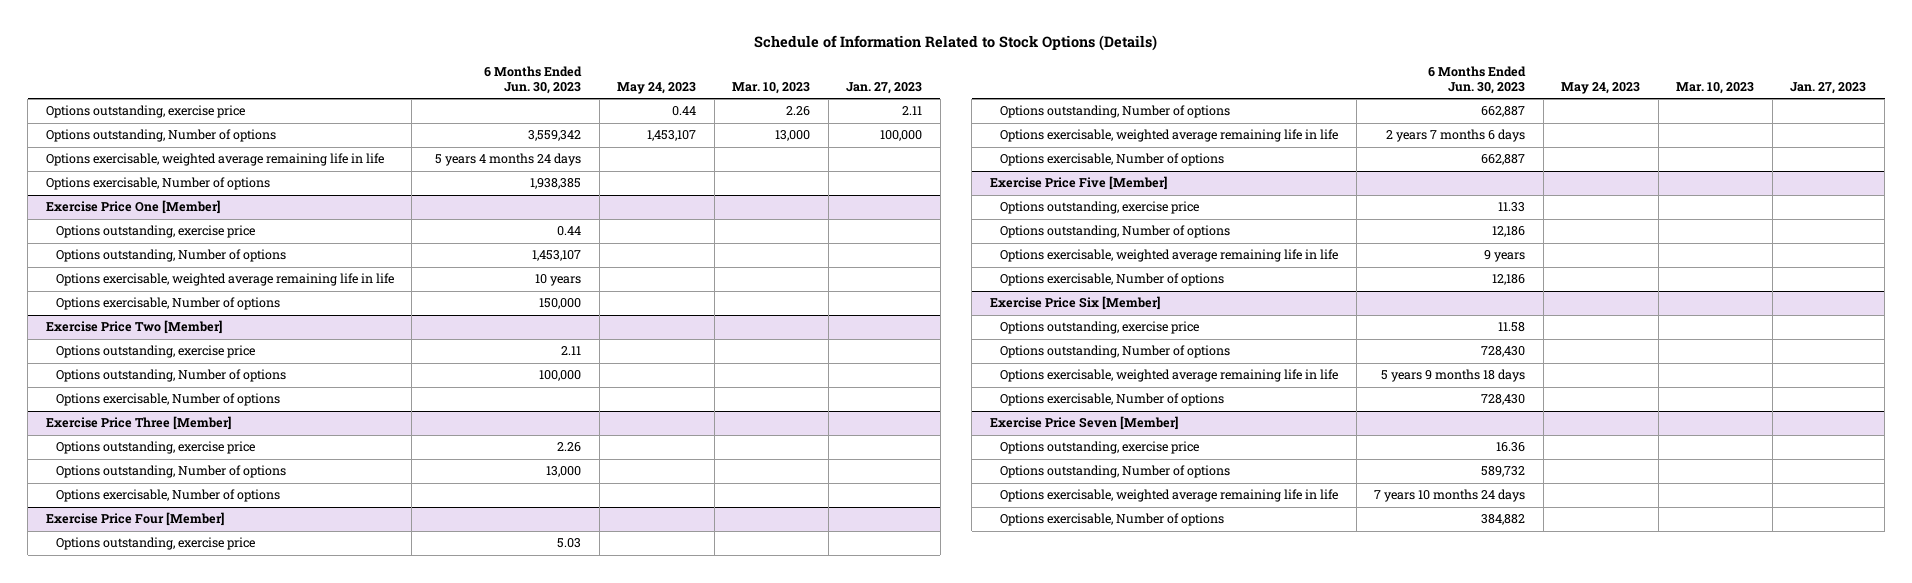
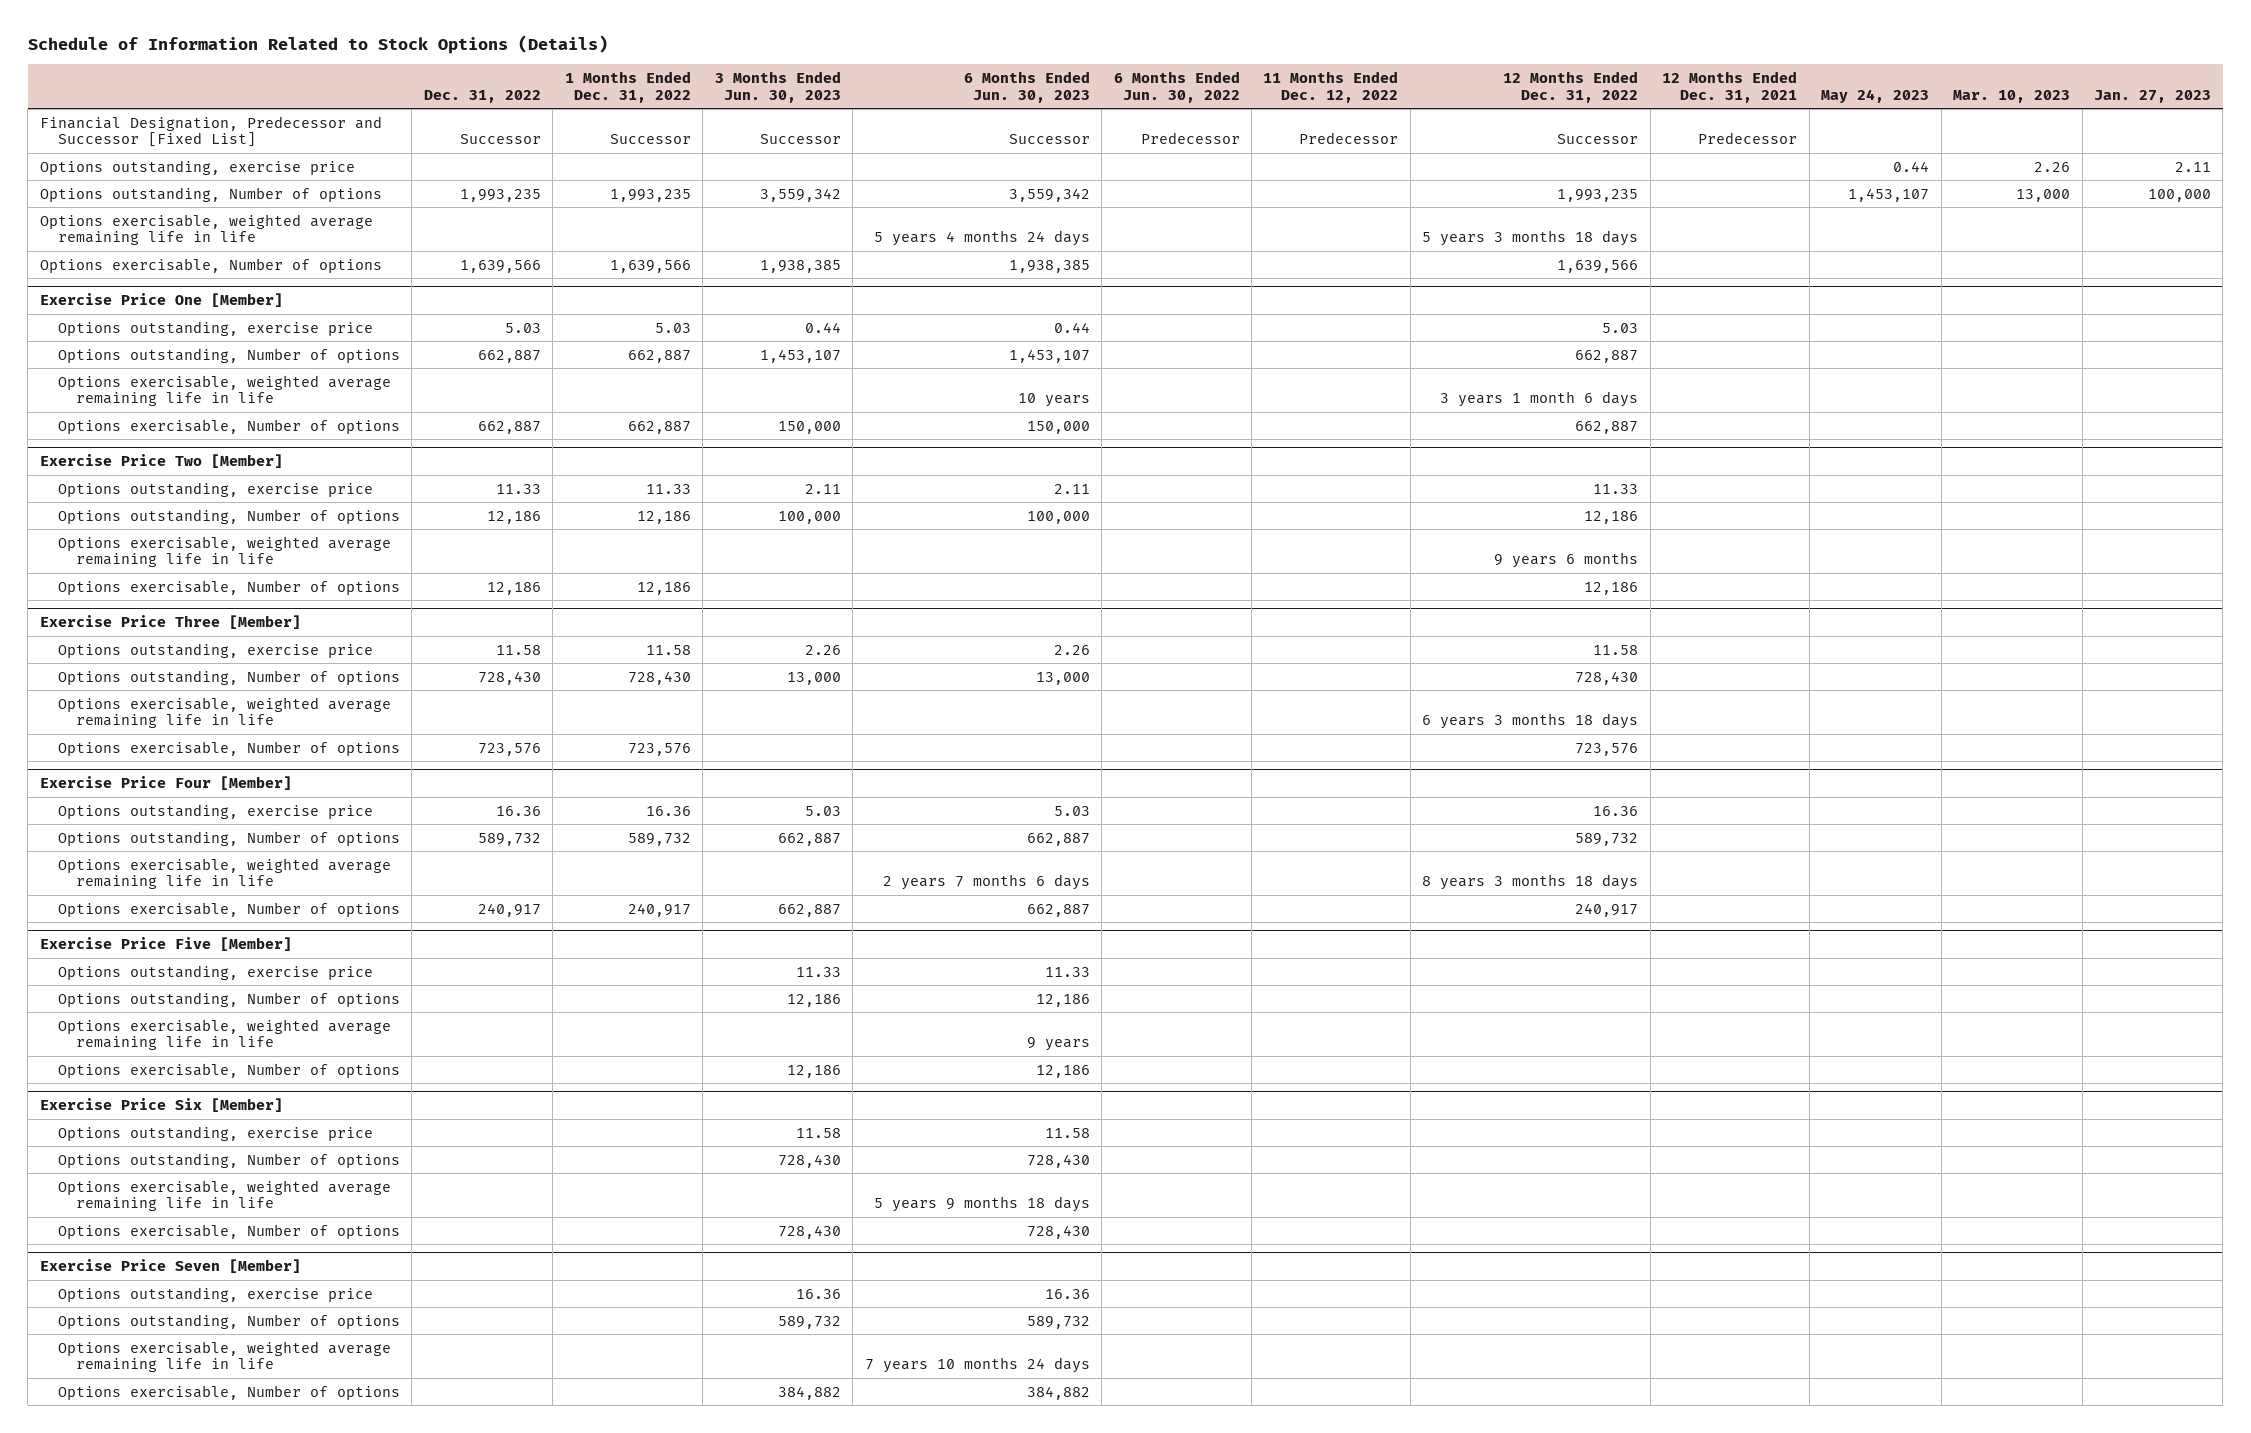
- | 6 Months Ended Jun. 30, 2023 | May 24, 2023 | Mar. 10, 2023 | Jan. 27, 2023
+ | Dec. 31, 2022 | 1 Months Ended Dec. 31, 2022 | 3 Months Ended Jun. 30, 2023 | 6 Months Ended Jun. 30, 2023 | 6 Months Ended Jun. 30, 2022 | 11 Months Ended Dec. 12, 2022 | 12 Months Ended Dec. 31, 2022 | 12 Months Ended Dec. 31, 2021 | May 24, 2023 | Mar. 10, 2023 | Jan. 27, 2023
+ Financial Designation, Predecessor and Successor [Fixed List] | Successor | Successor | Successor | Successor | Predecessor | Predecessor | Successor | Predecessor | | |
@ Exercise Price Two [Member]
+ Options exercisable, weighted average remaining life in life | | | | | | | 9 years 6 months | | | |
@ Exercise Price Three [Member]
+ Options exercisable, weighted average remaining life in life | | | | | | | 6 years 3 months 18 days | | | |

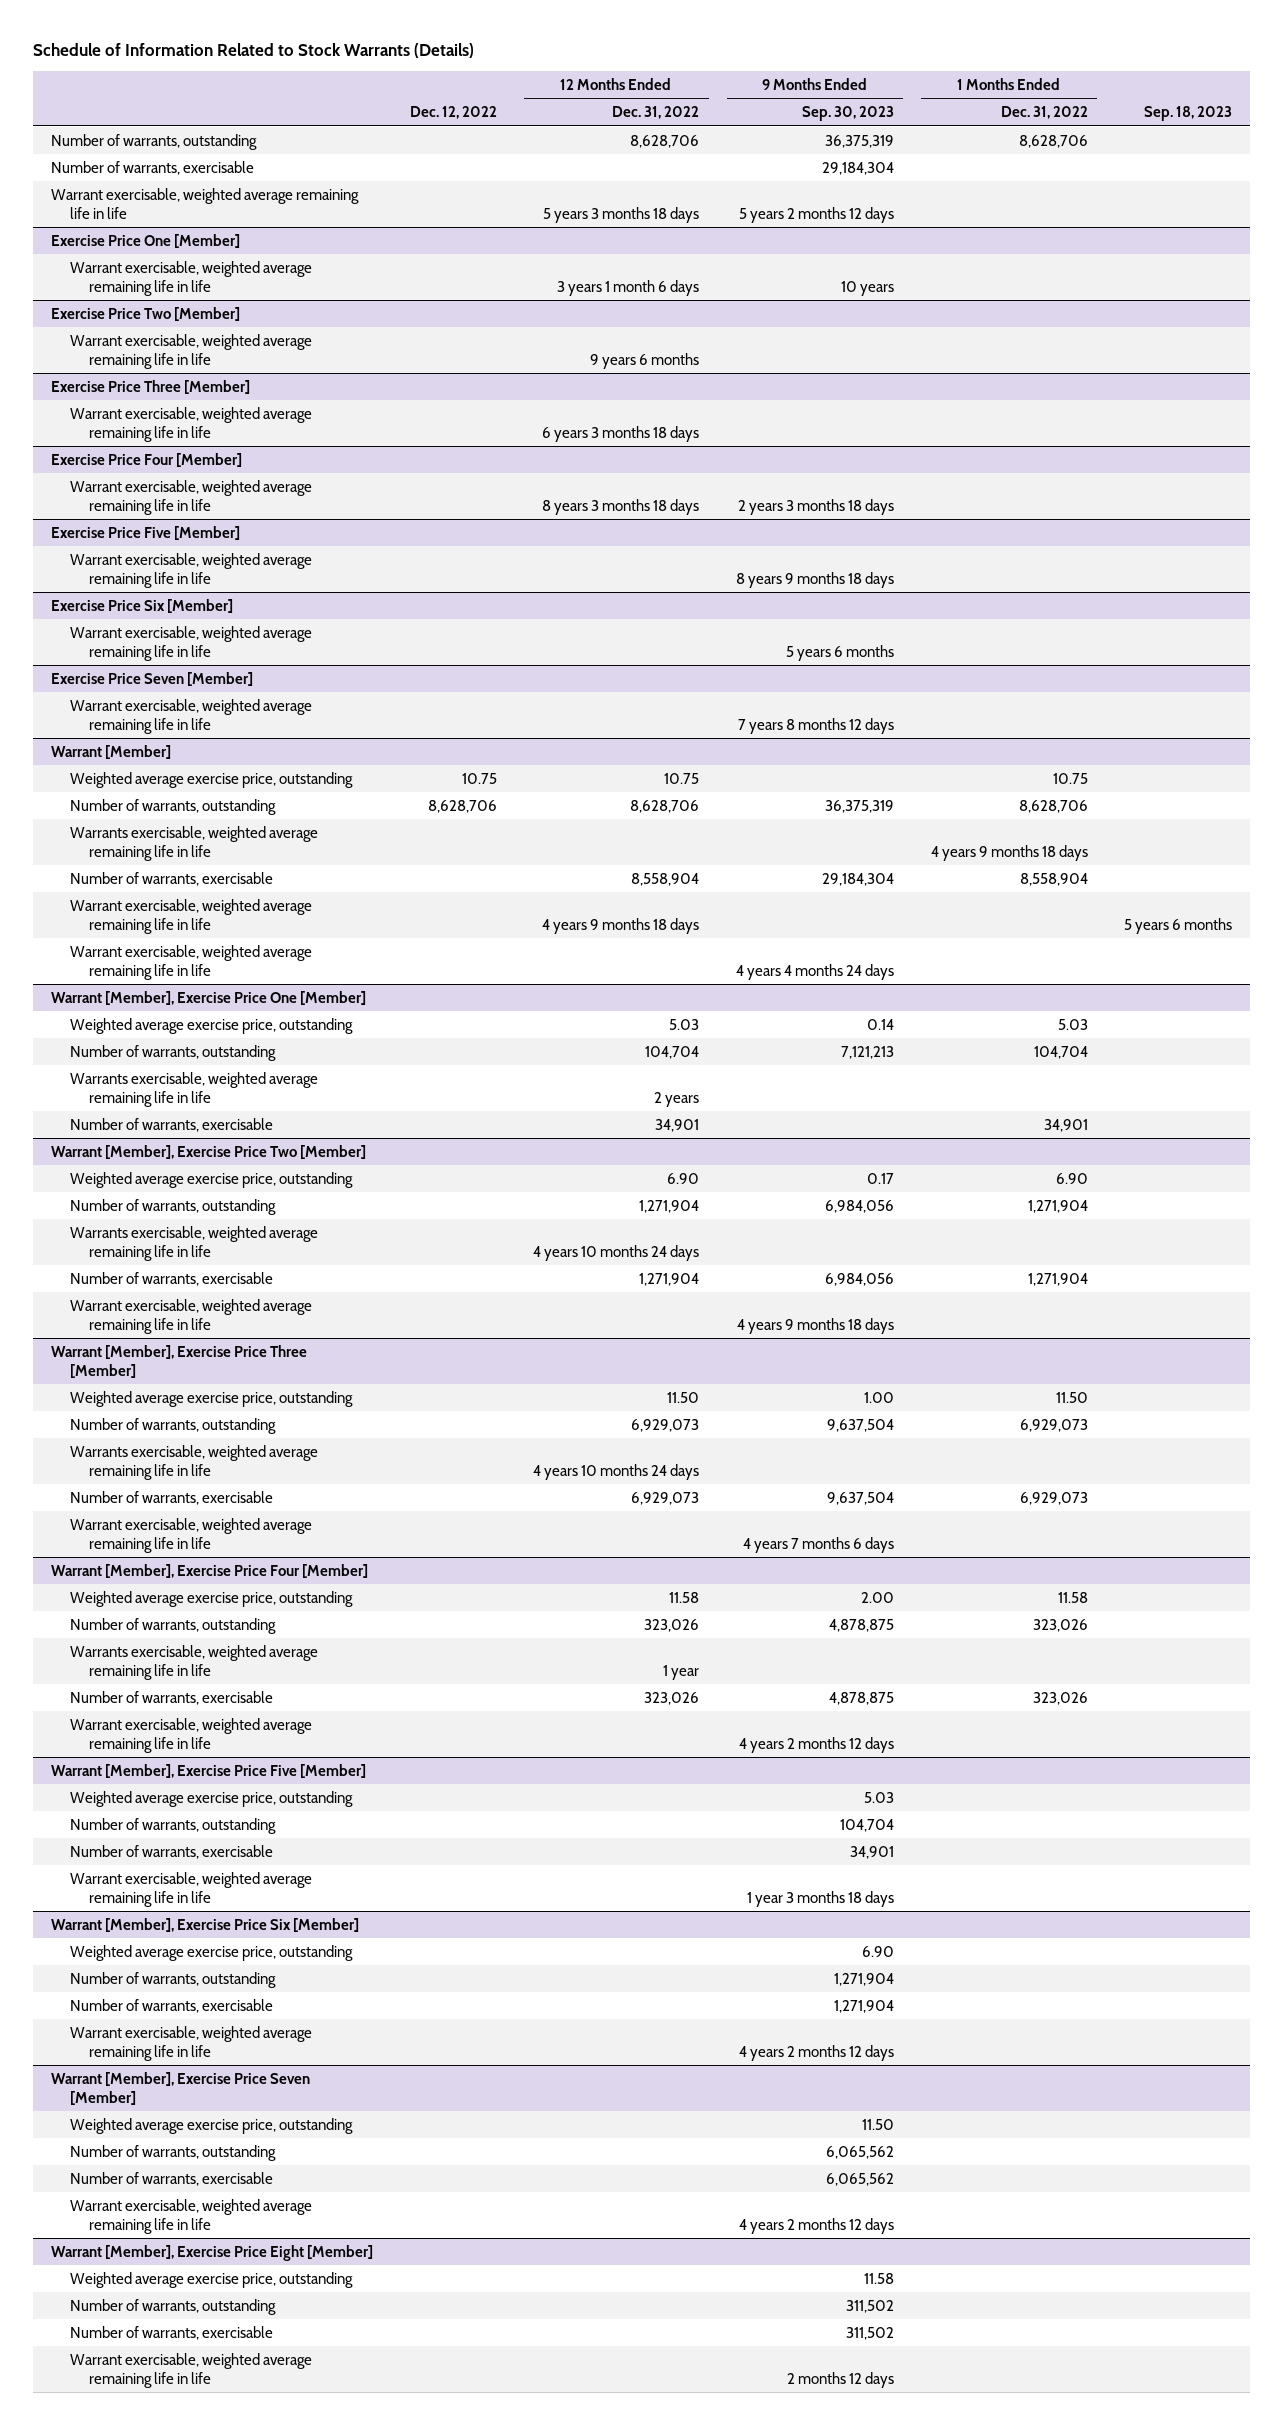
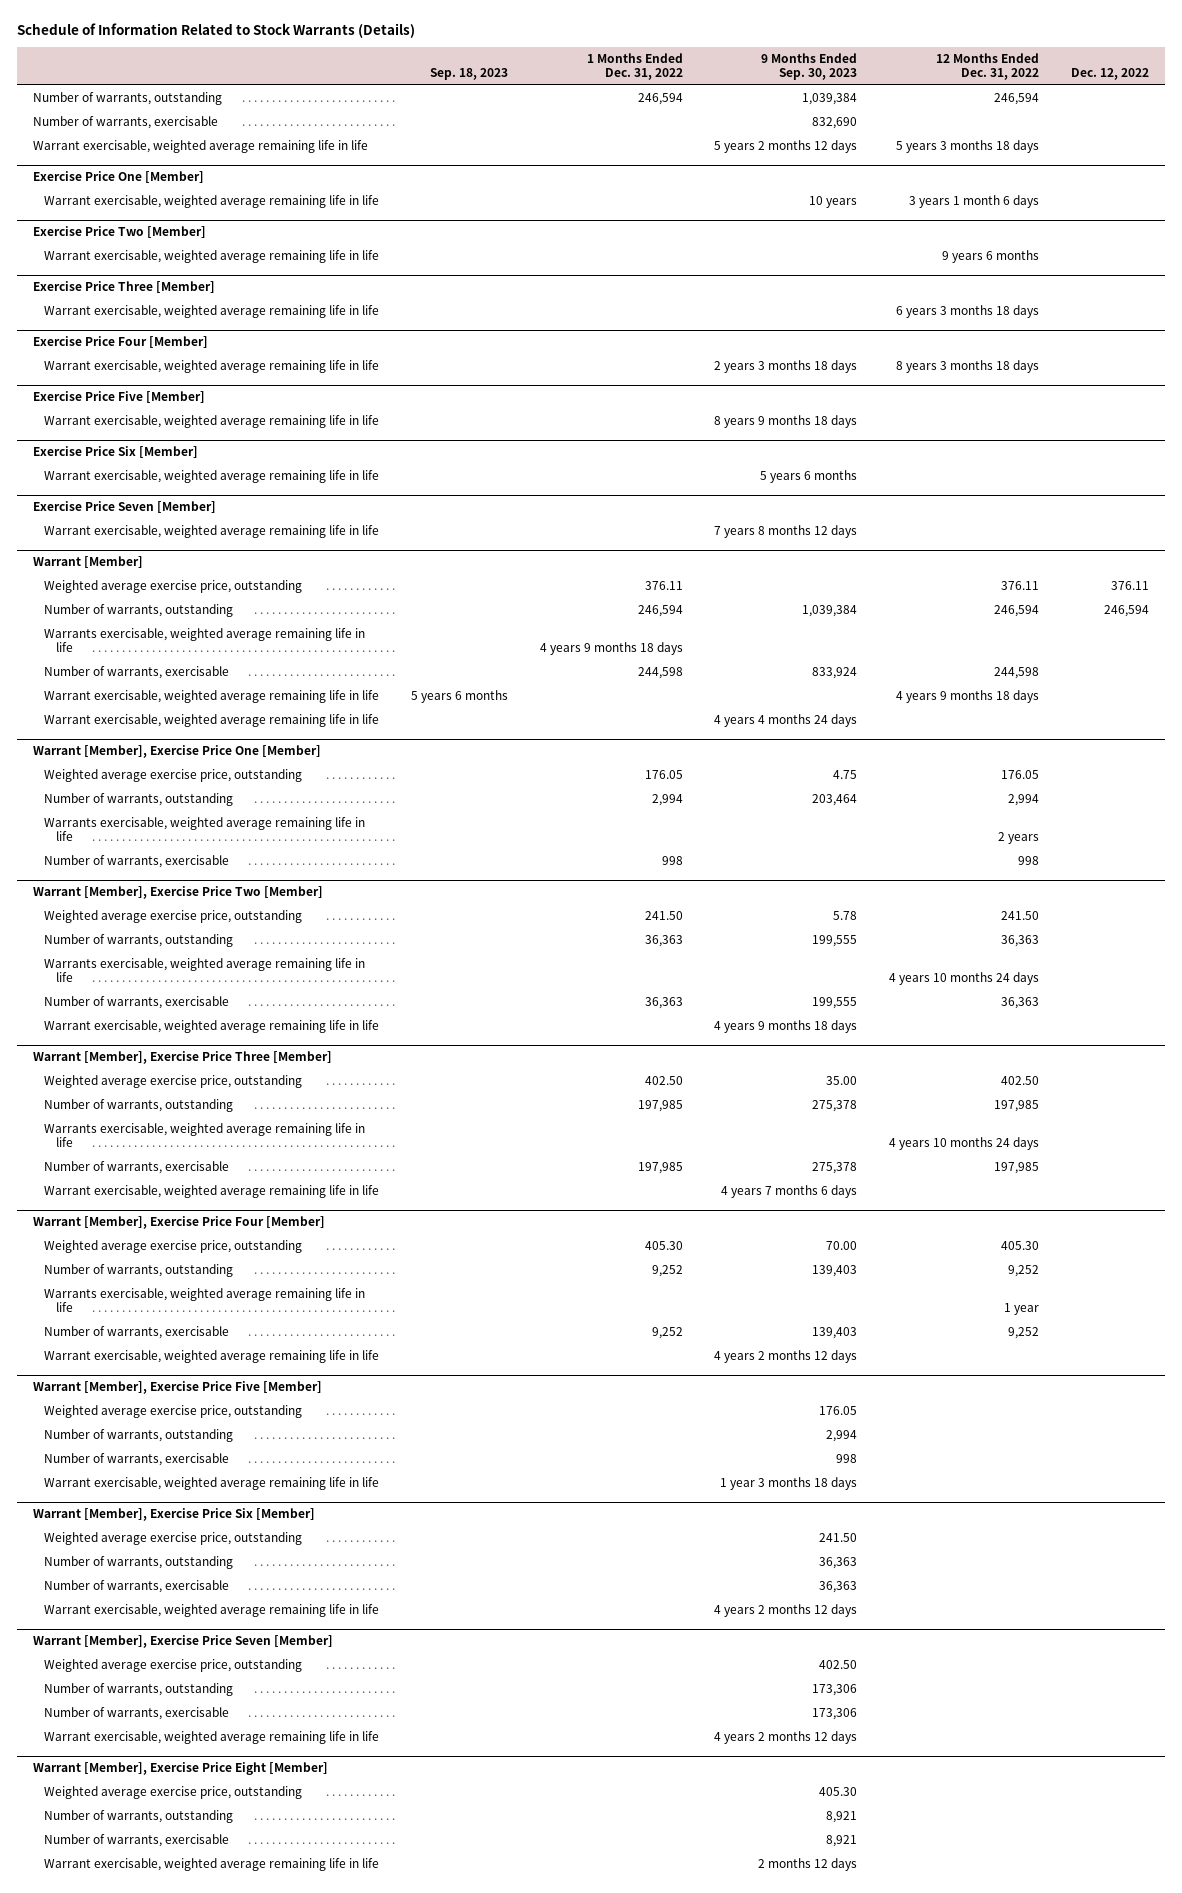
- | Dec. 12, 2022 | 12 Months Ended Dec. 31, 2022 | 9 Months Ended Sep. 30, 2023 | 1 Months Ended Dec. 31, 2022 | Sep. 18, 2023
+ | Sep. 18, 2023 | 1 Months Ended Dec. 31, 2022 | 9 Months Ended Sep. 30, 2023 | 12 Months Ended Dec. 31, 2022 | Dec. 12, 2022
- Number of warrants, outstanding | | 8,628,706 | 36,375,319 | 8,628,706 |
- Number of warrants, exercisable | | | 29,184,304 | |
+ Number of warrants, outstanding | | 246,594 | 1,039,384 | 246,594 |
+ Number of warrants, exercisable | | | 832,690 | |
@ Warrant [Member]
- Weighted average exercise price, outstanding | 10.75 | 10.75 | | 10.75 |
- Number of warrants, outstanding | 8,628,706 | 8,628,706 | 36,375,319 | 8,628,706 |
+ Weighted average exercise price, outstanding | | 376.11 | | 376.11 | 376.11
+ Number of warrants, outstanding | | 246,594 | 1,039,384 | 246,594 | 246,594
- Number of warrants, exercisable | | 8,558,904 | 29,184,304 | 8,558,904 |
+ Number of warrants, exercisable | | 244,598 | 833,924 | 244,598 |
@ Warrant [Member], Exercise Price One [Member]
- Weighted average exercise price, outstanding | | 5.03 | 0.14 | 5.03 |
- Number of warrants, outstanding | | 104,704 | 7,121,213 | 104,704 |
+ Weighted average exercise price, outstanding | | 176.05 | 4.75 | 176.05 |
+ Number of warrants, outstanding | | 2,994 | 203,464 | 2,994 |
- Number of warrants, exercisable | | 34,901 | | 34,901 |
+ Number of warrants, exercisable | | 998 | | 998 |
@ Warrant [Member], Exercise Price Two [Member]
- Weighted average exercise price, outstanding | | 6.90 | 0.17 | 6.90 |
- Number of warrants, outstanding | | 1,271,904 | 6,984,056 | 1,271,904 |
+ Weighted average exercise price, outstanding | | 241.50 | 5.78 | 241.50 |
+ Number of warrants, outstanding | | 36,363 | 199,555 | 36,363 |
- Number of warrants, exercisable | | 1,271,904 | 6,984,056 | 1,271,904 |
+ Number of warrants, exercisable | | 36,363 | 199,555 | 36,363 |
@ Warrant [Member], Exercise Price Three [Member]
- Weighted average exercise price, outstanding | | 11.50 | 1.00 | 11.50 |
- Number of warrants, outstanding | | 6,929,073 | 9,637,504 | 6,929,073 |
+ Weighted average exercise price, outstanding | | 402.50 | 35.00 | 402.50 |
+ Number of warrants, outstanding | | 197,985 | 275,378 | 197,985 |
- Number of warrants, exercisable | | 6,929,073 | 9,637,504 | 6,929,073 |
+ Number of warrants, exercisable | | 197,985 | 275,378 | 197,985 |
@ Warrant [Member], Exercise Price Four [Member]
- Weighted average exercise price, outstanding | | 11.58 | 2.00 | 11.58 |
- Number of warrants, outstanding | | 323,026 | 4,878,875 | 323,026 |
+ Weighted average exercise price, outstanding | | 405.30 | 70.00 | 405.30 |
+ Number of warrants, outstanding | | 9,252 | 139,403 | 9,252 |
- Number of warrants, exercisable | | 323,026 | 4,878,875 | 323,026 |
+ Number of warrants, exercisable | | 9,252 | 139,403 | 9,252 |
@ Warrant [Member], Exercise Price Five [Member]
- Weighted average exercise price, outstanding | | | 5.03 | |
- Number of warrants, outstanding | | | 104,704 | |
- Number of warrants, exercisable | | | 34,901 | |
+ Weighted average exercise price, outstanding | | | 176.05 | |
+ Number of warrants, outstanding | | | 2,994 | |
+ Number of warrants, exercisable | | | 998 | |
@ Warrant [Member], Exercise Price Six [Member]
- Weighted average exercise price, outstanding | | | 6.90 | |
- Number of warrants, outstanding | | | 1,271,904 | |
- Number of warrants, exercisable | | | 1,271,904 | |
+ Weighted average exercise price, outstanding | | | 241.50 | |
+ Number of warrants, outstanding | | | 36,363 | |
+ Number of warrants, exercisable | | | 36,363 | |
@ Warrant [Member], Exercise Price Seven [Member]
- Weighted average exercise price, outstanding | | | 11.50 | |
- Number of warrants, outstanding | | | 6,065,562 | |
- Number of warrants, exercisable | | | 6,065,562 | |
+ Weighted average exercise price, outstanding | | | 402.50 | |
+ Number of warrants, outstanding | | | 173,306 | |
+ Number of warrants, exercisable | | | 173,306 | |
@ Warrant [Member], Exercise Price Eight [Member]
- Weighted average exercise price, outstanding | | | 11.58 | |
- Number of warrants, outstanding | | | 311,502 | |
- Number of warrants, exercisable | | | 311,502 | |
+ Weighted average exercise price, outstanding | | | 405.30 | |
+ Number of warrants, outstanding | | | 8,921 | |
+ Number of warrants, exercisable | | | 8,921 | |

